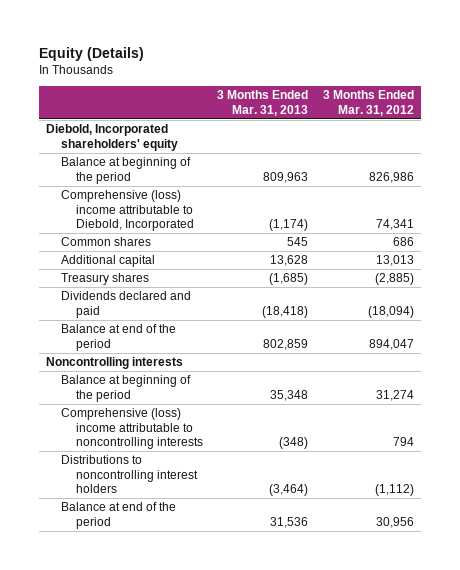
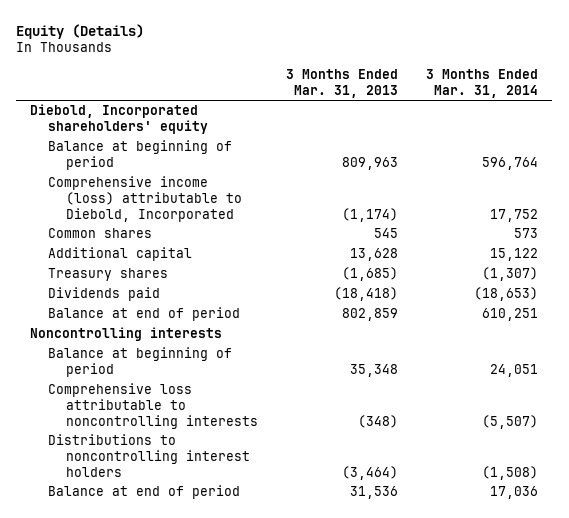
- | 3 Months Ended Mar. 31, 2013 | 3 Months Ended Mar. 31, 2012
+ | 3 Months Ended Mar. 31, 2013 | 3 Months Ended Mar. 31, 2014
- Balance at beginning of the period | 809,963 | 826,986
- Comprehensive (loss) income attributable to Diebold, Incorporated | (1,174) | 74,341
+ Balance at beginning of period | 809,963 | 596,764
+ Comprehensive income (loss) attributable to Diebold, Incorporated | (1,174) | 17,752
- Dividends declared and paid | (18,418) | (18,094)
- Balance at end of the period | 802,859 | 894,047
+ Dividends paid | (18,418) | (18,653)
+ Balance at end of period | 802,859 | 610,251
- Balance at beginning of the period | 35,348 | 31,274
- Comprehensive (loss) income attributable to noncontrolling interests | (348) | 794
+ Balance at beginning of period | 35,348 | 24,051
+ Comprehensive loss attributable to noncontrolling interests | (348) | (5,507)
- Balance at end of the period | 31,536 | 30,956
+ Balance at end of period | 31,536 | 17,036

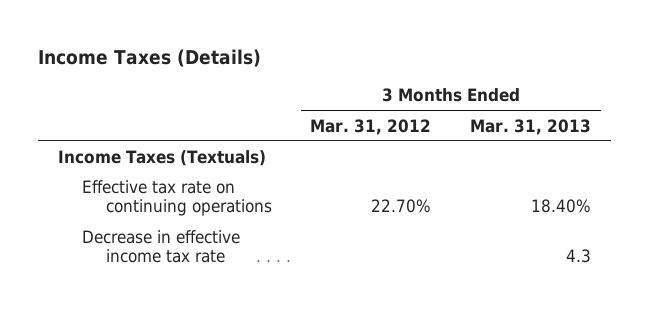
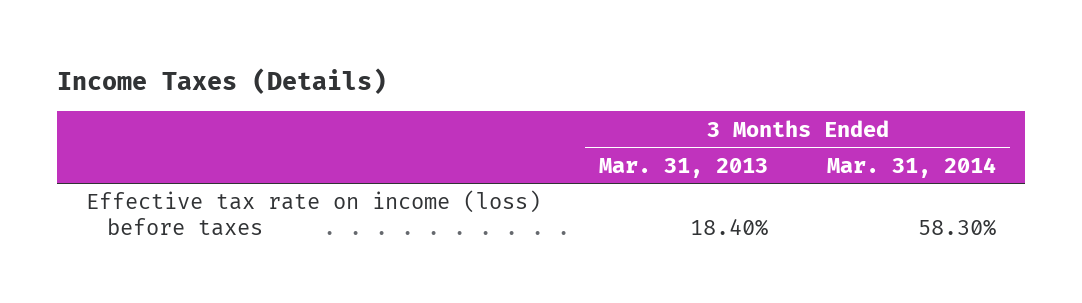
- | 3 Months Ended Mar. 31, 2012 | 3 Months Ended Mar. 31, 2013
+ | 3 Months Ended Mar. 31, 2013 | 3 Months Ended Mar. 31, 2014
- Income Taxes (Textuals)
- Effective tax rate on continuing operations | 22.70% | 18.40%
- Decrease in effective income tax rate | | 4.3
+ Effective tax rate on income (loss) before taxes | 18.40% | 58.30%

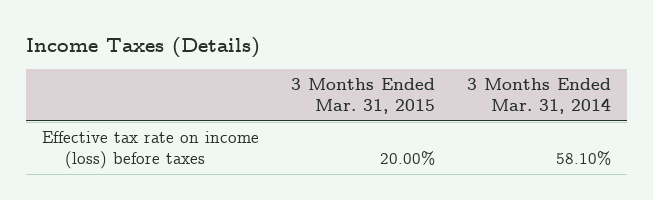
- | 3 Months Ended Mar. 31, 2013 | 3 Months Ended Mar. 31, 2014
+ | 3 Months Ended Mar. 31, 2015 | 3 Months Ended Mar. 31, 2014
- Effective tax rate on income (loss) before taxes | 18.40% | 58.30%
+ Effective tax rate on income (loss) before taxes | 20.00% | 58.10%

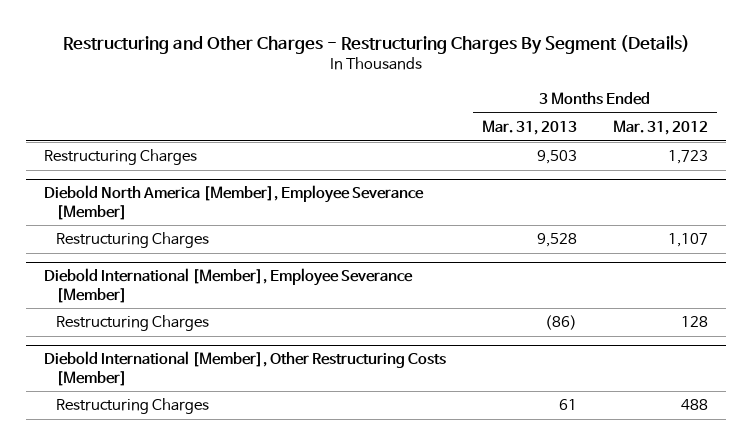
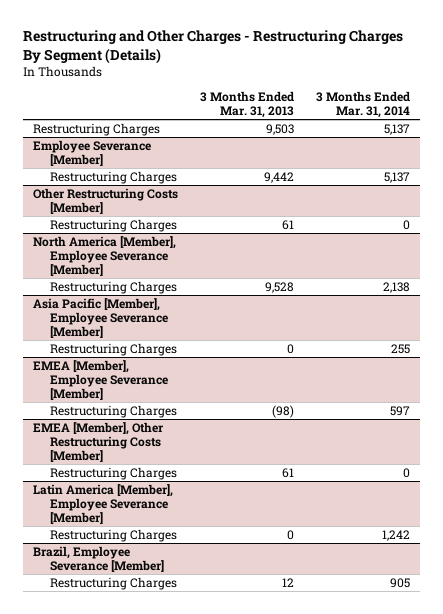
- | 3 Months Ended Mar. 31, 2013 | 3 Months Ended Mar. 31, 2012
+ | 3 Months Ended Mar. 31, 2013 | 3 Months Ended Mar. 31, 2014
- Diebold North America [Member], Employee Severance [Member]
+ Employee Severance [Member]
+ Restructuring Charges | 9,442 | 5,137
+ Other Restructuring Costs [Member]
+ Restructuring Charges | 61 | 0
+ North America [Member], Employee Severance [Member]
- Diebold International [Member], Employee Severance [Member]
- Restructuring Charges | (86) | 128
- Diebold International [Member], Other Restructuring Costs [Member]
+ Asia Pacific [Member], Employee Severance [Member]
+ Restructuring Charges | 0 | 255
+ EMEA [Member], Employee Severance [Member]
+ Restructuring Charges | (98) | 597
+ EMEA [Member], Other Restructuring Costs [Member]
+ Latin America [Member], Employee Severance [Member]
+ Restructuring Charges | 0 | 1,242
+ Brazil, Employee Severance [Member]
+ Restructuring Charges | 12 | 905

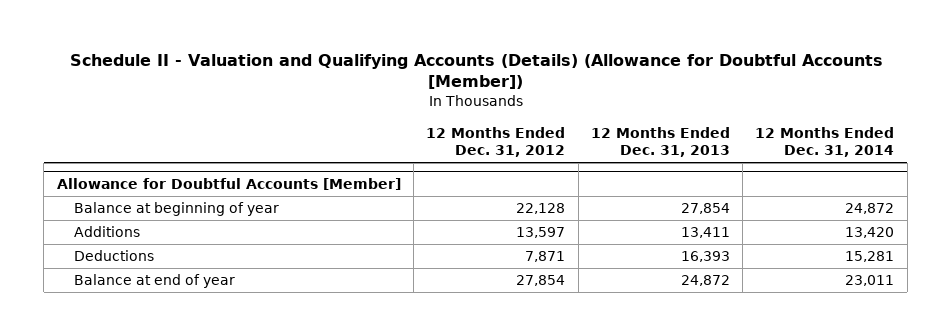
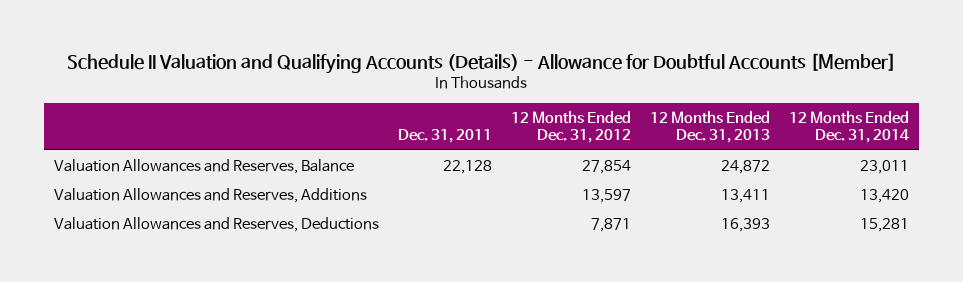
- Schedule II - Valuation and Qualifying Accounts (Details) (Allowance for Doubtful Accounts [Member])
+ Schedule II Valuation and Qualifying Accounts (Details) - Allowance for Doubtful Accounts [Member]
- | 12 Months Ended Dec. 31, 2012 | 12 Months Ended Dec. 31, 2013 | 12 Months Ended Dec. 31, 2014
+ | Dec. 31, 2011 | 12 Months Ended Dec. 31, 2012 | 12 Months Ended Dec. 31, 2013 | 12 Months Ended Dec. 31, 2014
- Allowance for Doubtful Accounts [Member]
- Balance at beginning of year | 22,128 | 27,854 | 24,872
- Additions | 13,597 | 13,411 | 13,420
- Deductions | 7,871 | 16,393 | 15,281
- Balance at end of year | 27,854 | 24,872 | 23,011
+ Valuation Allowances and Reserves, Balance | 22,128 | 27,854 | 24,872 | 23,011
+ Valuation Allowances and Reserves, Additions | | 13,597 | 13,411 | 13,420
+ Valuation Allowances and Reserves, Deductions | | 7,871 | 16,393 | 15,281

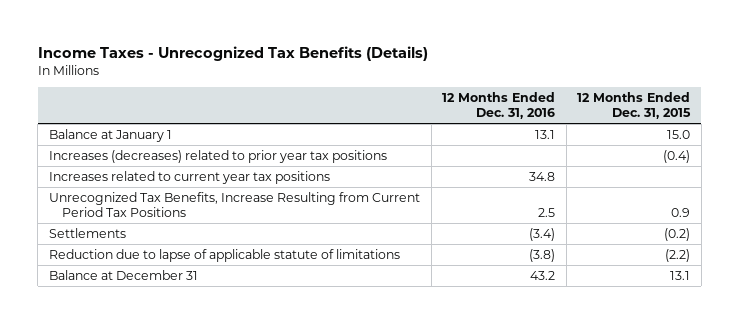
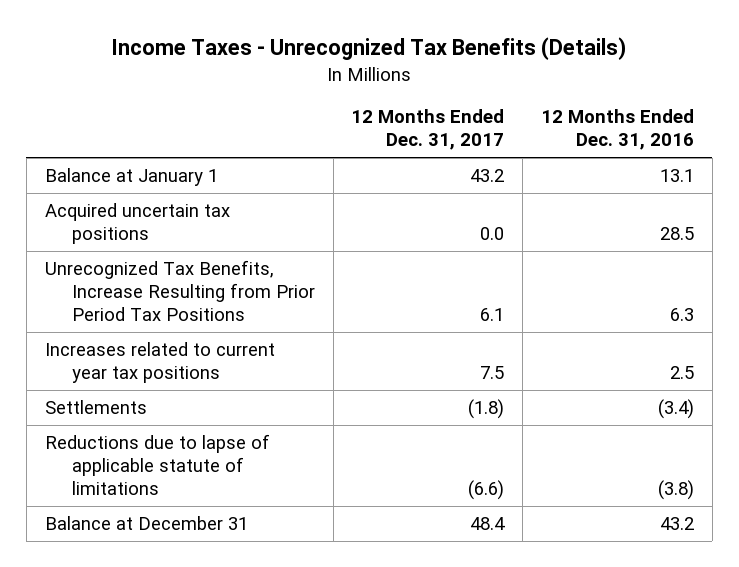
- | 12 Months Ended Dec. 31, 2016 | 12 Months Ended Dec. 31, 2015
+ | 12 Months Ended Dec. 31, 2017 | 12 Months Ended Dec. 31, 2016
- Increases (decreases) related to prior year tax positions | | (0.4)
- Increases related to current year tax positions | 34.8 |
- Unrecognized Tax Benefits, Increase Resulting from Current Period Tax Positions | 2.5 | 0.9
+ Acquired uncertain tax positions | 0.0 | 28.5
+ Unrecognized Tax Benefits, Increase Resulting from Prior Period Tax Positions | 6.1 | 6.3
+ Increases related to current year tax positions | 7.5 | 2.5
- Reduction due to lapse of applicable statute of limitations | (3.8) | (2.2)
+ Reductions due to lapse of applicable statute of limitations | (6.6) | (3.8)

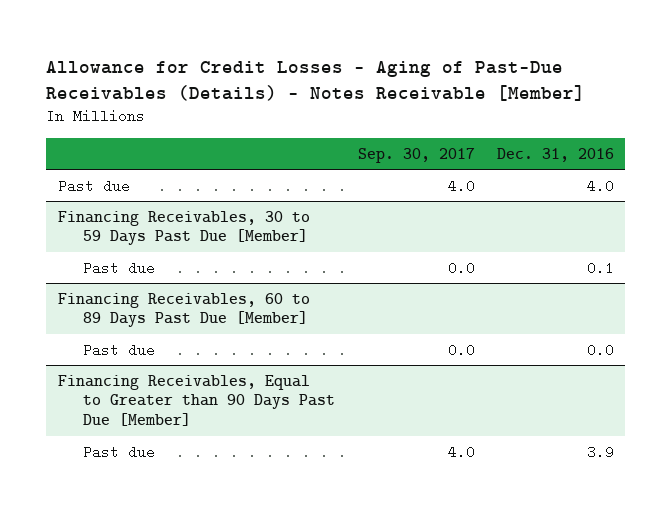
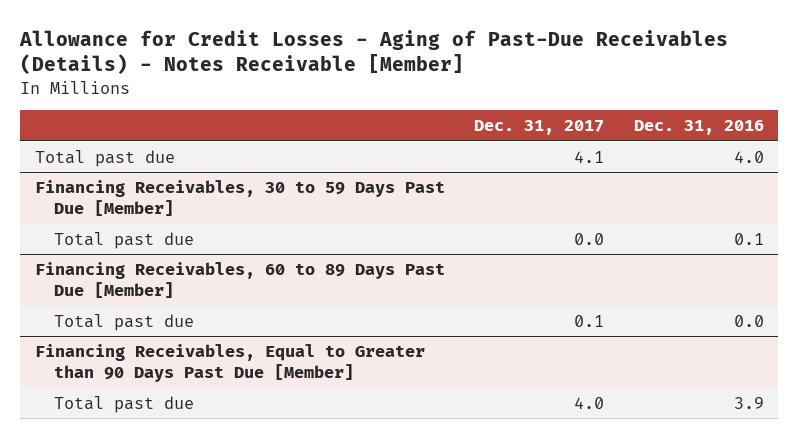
- | Sep. 30, 2017 | Dec. 31, 2016
+ | Dec. 31, 2017 | Dec. 31, 2016
- Past due | 4.0 | 4.0
+ Total past due | 4.1 | 4.0
@ Financing Receivables, 30 to 59 Days Past Due [Member]
- Past due | 0.0 | 0.1
+ Total past due | 0.0 | 0.1
@ Financing Receivables, 60 to 89 Days Past Due [Member]
- Past due | 0.0 | 0.0
+ Total past due | 0.1 | 0.0
@ Financing Receivables, Equal to Greater than 90 Days Past Due [Member]
- Past due | 4.0 | 3.9
+ Total past due | 4.0 | 3.9

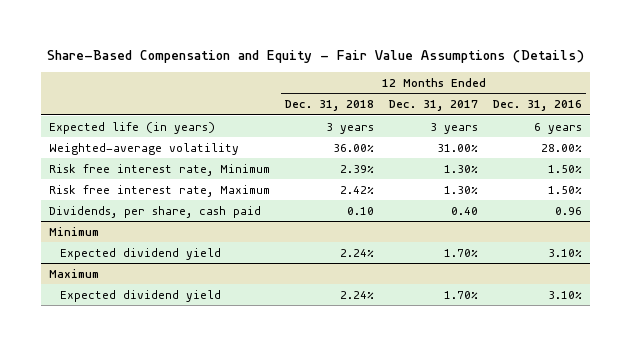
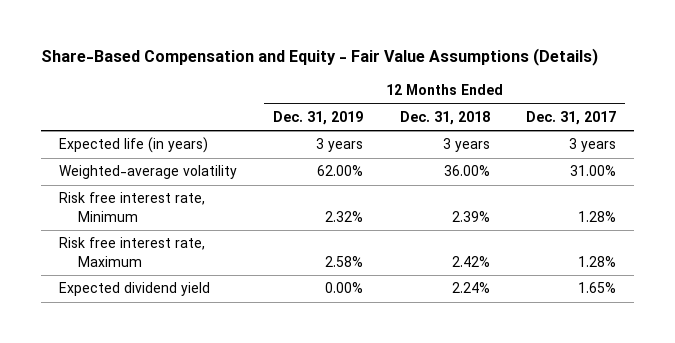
- | 12 Months Ended Dec. 31, 2018 | 12 Months Ended Dec. 31, 2017 | 12 Months Ended Dec. 31, 2016
+ | 12 Months Ended Dec. 31, 2019 | 12 Months Ended Dec. 31, 2018 | 12 Months Ended Dec. 31, 2017
- Risk free interest rate, Minimum | 2.39% | 1.30% | 1.50%
- Risk free interest rate, Maximum | 2.42% | 1.30% | 1.50%
- Dividends, per share, cash paid | 0.10 | 0.40 | 0.96
- Minimum
- Expected dividend yield | 2.24% | 1.70% | 3.10%
- Maximum
- Expected dividend yield | 2.24% | 1.70% | 3.10%
+ Risk free interest rate, Minimum | 2.32% | 2.39% | 1.28%
+ Risk free interest rate, Maximum | 2.58% | 2.42% | 1.28%
+ Expected dividend yield | 0.00% | 2.24% | 1.65%

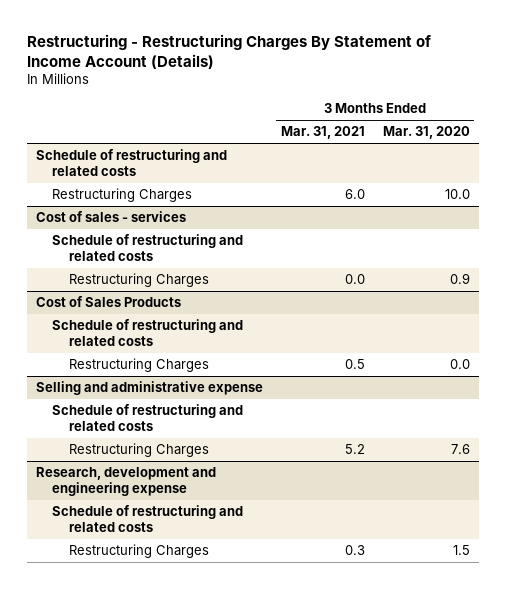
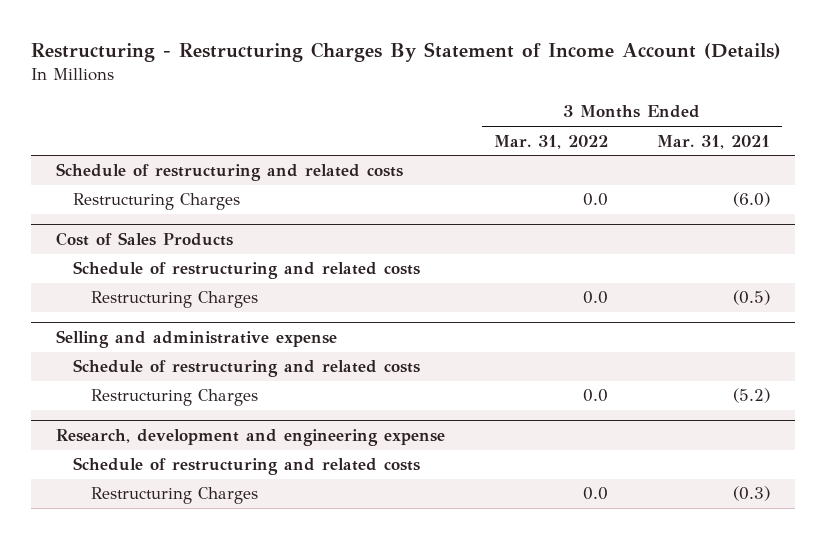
- | 3 Months Ended Mar. 31, 2021 | 3 Months Ended Mar. 31, 2020
+ | 3 Months Ended Mar. 31, 2022 | 3 Months Ended Mar. 31, 2021
- Restructuring Charges | 6.0 | 10.0
- Cost of sales - services
- Schedule of restructuring and related costs
- Restructuring Charges | 0.0 | 0.9
+ Restructuring Charges | 0.0 | (6.0)
@ Cost of Sales Products
- Restructuring Charges | 0.5 | 0.0
+ Restructuring Charges | 0.0 | (0.5)
@ Selling and administrative expense
- Restructuring Charges | 5.2 | 7.6
+ Restructuring Charges | 0.0 | (5.2)
@ Research, development and engineering expense
- Restructuring Charges | 0.3 | 1.5
+ Restructuring Charges | 0.0 | (0.3)

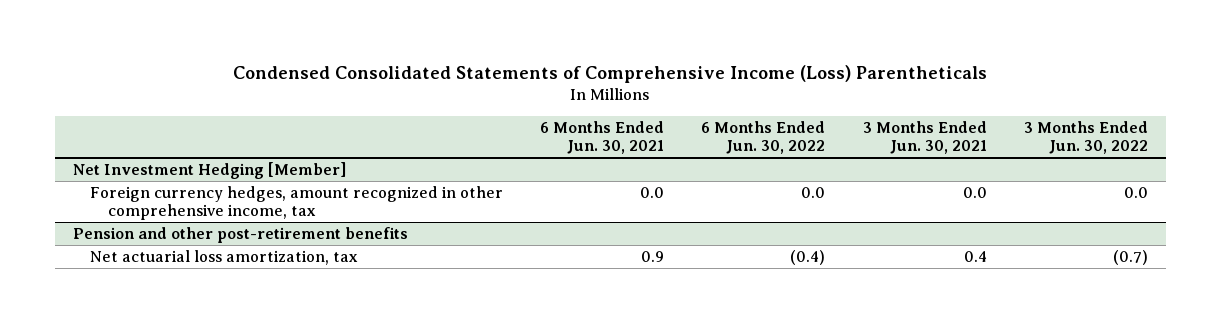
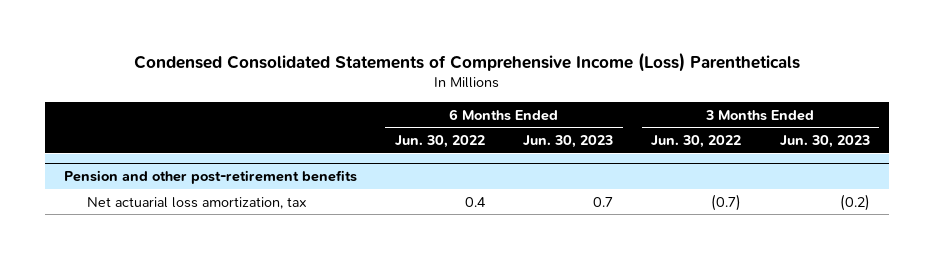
- | 6 Months Ended Jun. 30, 2021 | 6 Months Ended Jun. 30, 2022 | 3 Months Ended Jun. 30, 2021 | 3 Months Ended Jun. 30, 2022
+ | 6 Months Ended Jun. 30, 2022 | 6 Months Ended Jun. 30, 2023 | 3 Months Ended Jun. 30, 2022 | 3 Months Ended Jun. 30, 2023
- Net Investment Hedging [Member]
- Foreign currency hedges, amount recognized in other comprehensive income, tax | 0.0 | 0.0 | 0.0 | 0.0
@ Pension and other post-retirement benefits
- Net actuarial loss amortization, tax | 0.9 | (0.4) | 0.4 | (0.7)
+ Net actuarial loss amortization, tax | 0.4 | 0.7 | (0.7) | (0.2)

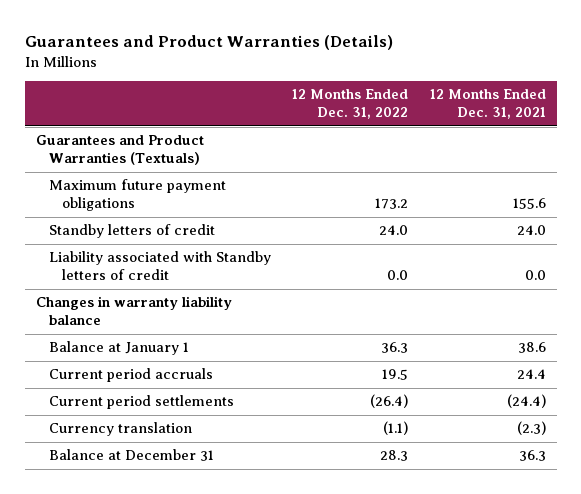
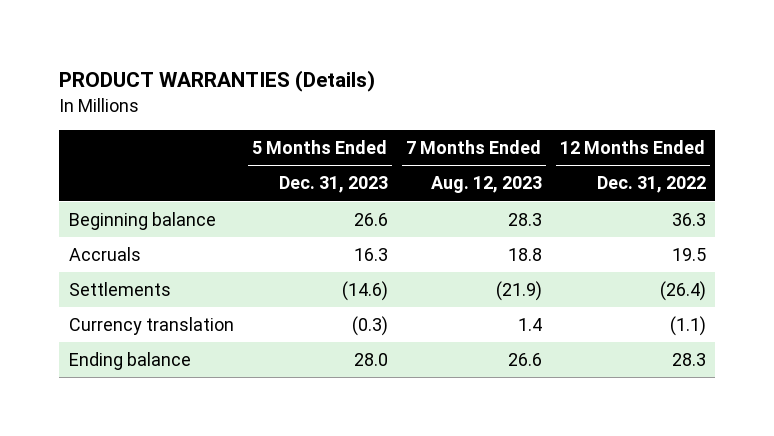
- Guarantees and Product Warranties (Details)
+ PRODUCT WARRANTIES (Details)
- | 12 Months Ended Dec. 31, 2022 | 12 Months Ended Dec. 31, 2021
+ | 5 Months Ended Dec. 31, 2023 | 7 Months Ended Aug. 12, 2023 | 12 Months Ended Dec. 31, 2022
- Guarantees and Product Warranties (Textuals)
- Maximum future payment obligations | 173.2 | 155.6
- Standby letters of credit | 24.0 | 24.0
- Liability associated with Standby letters of credit | 0.0 | 0.0
- Changes in warranty liability balance
- Balance at January 1 | 36.3 | 38.6
- Current period accruals | 19.5 | 24.4
- Current period settlements | (26.4) | (24.4)
+ Beginning balance | 26.6 | 28.3 | 36.3
+ Accruals | 16.3 | 18.8 | 19.5
+ Settlements | (14.6) | (21.9) | (26.4)
- Balance at December 31 | 28.3 | 36.3
+ Ending balance | 28.0 | 26.6 | 28.3

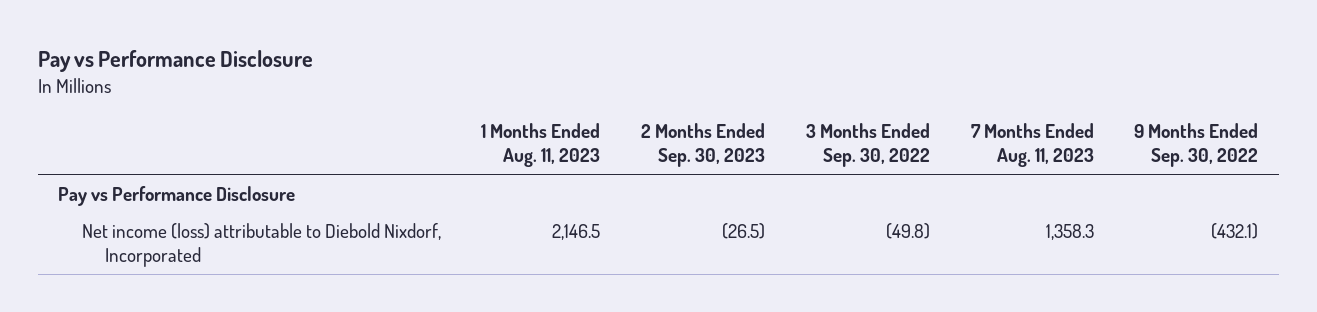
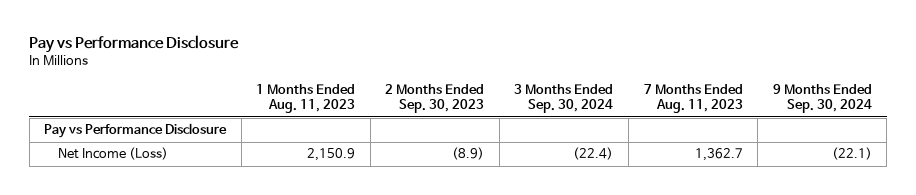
- | 1 Months Ended Aug. 11, 2023 | 2 Months Ended Sep. 30, 2023 | 3 Months Ended Sep. 30, 2022 | 7 Months Ended Aug. 11, 2023 | 9 Months Ended Sep. 30, 2022
+ | 1 Months Ended Aug. 11, 2023 | 2 Months Ended Sep. 30, 2023 | 3 Months Ended Sep. 30, 2024 | 7 Months Ended Aug. 11, 2023 | 9 Months Ended Sep. 30, 2024
- Net income (loss) attributable to Diebold Nixdorf, Incorporated | 2,146.5 | (26.5) | (49.8) | 1,358.3 | (432.1)
+ Net Income (Loss) | 2,150.9 | (8.9) | (22.4) | 1,362.7 | (22.1)

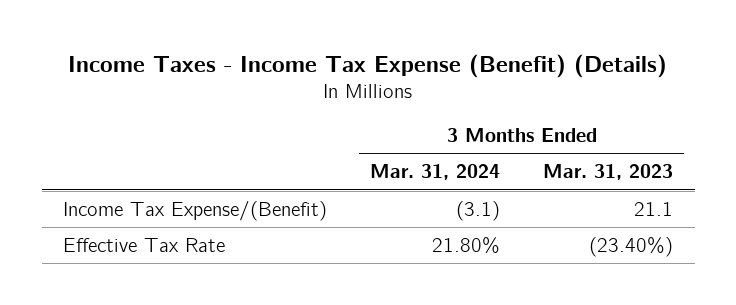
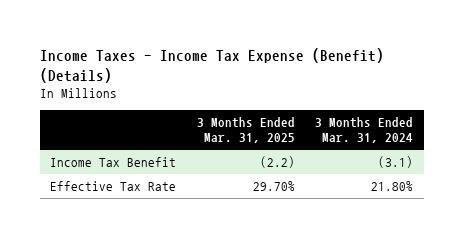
- | 3 Months Ended Mar. 31, 2024 | 3 Months Ended Mar. 31, 2023
+ | 3 Months Ended Mar. 31, 2025 | 3 Months Ended Mar. 31, 2024
- Income Tax Expense/(Benefit) | (3.1) | 21.1
+ Income Tax Benefit | (2.2) | (3.1)

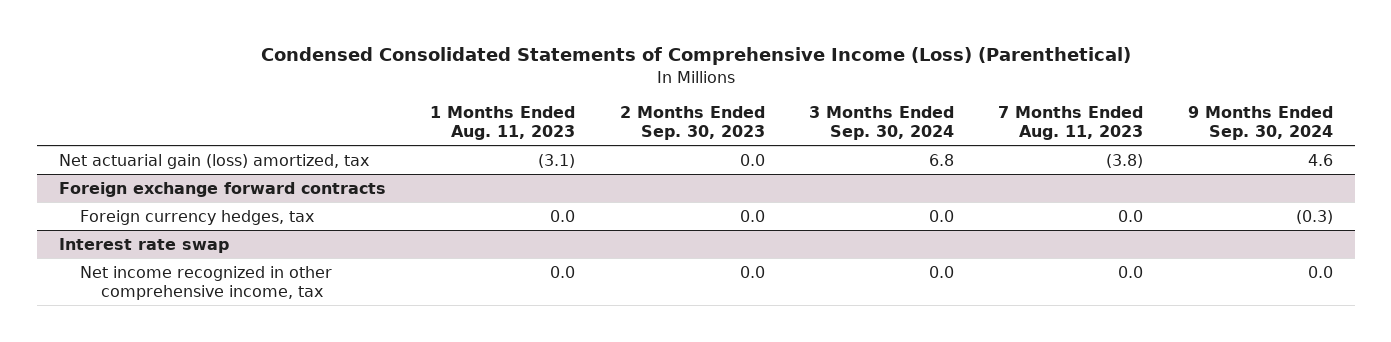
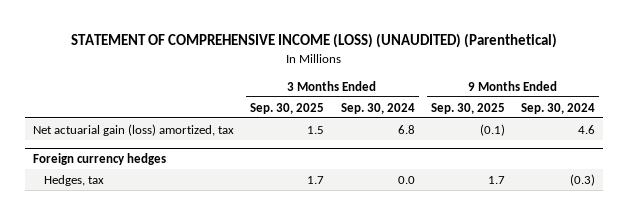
- Condensed Consolidated Statements of Comprehensive Income (Loss) (Parenthetical)
+ STATEMENT OF COMPREHENSIVE INCOME (LOSS) (UNAUDITED) (Parenthetical)
- | 1 Months Ended Aug. 11, 2023 | 2 Months Ended Sep. 30, 2023 | 3 Months Ended Sep. 30, 2024 | 7 Months Ended Aug. 11, 2023 | 9 Months Ended Sep. 30, 2024
+ | 3 Months Ended Sep. 30, 2025 | 3 Months Ended Sep. 30, 2024 | 9 Months Ended Sep. 30, 2025 | 9 Months Ended Sep. 30, 2024
- Foreign exchange forward contracts
- Foreign currency hedges, tax | 0.0 | 0.0 | 0.0 | 0.0 | (0.3)
- Interest rate swap
- Net income recognized in other comprehensive income, tax | 0.0 | 0.0 | 0.0 | 0.0 | 0.0
+ Foreign currency hedges
+ Hedges, tax | 1.7 | 0.0 | 1.7 | (0.3)

